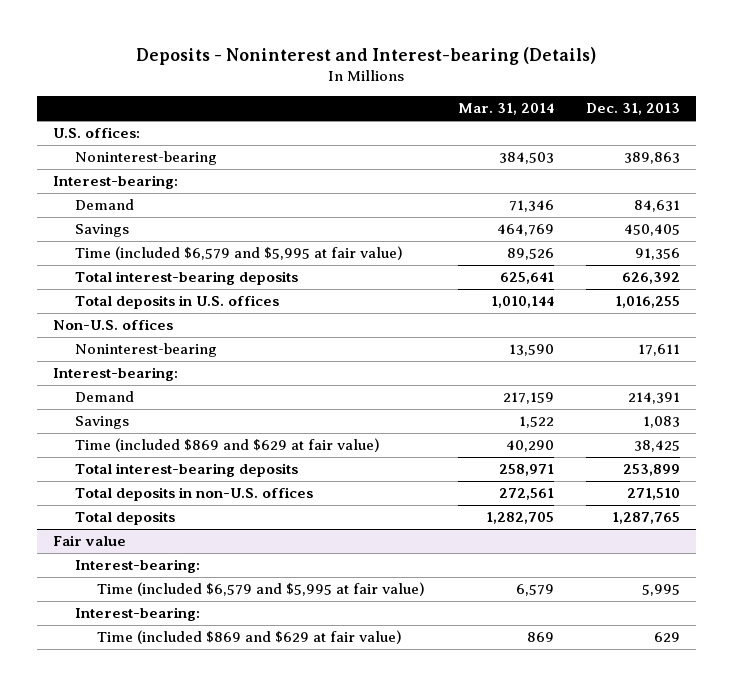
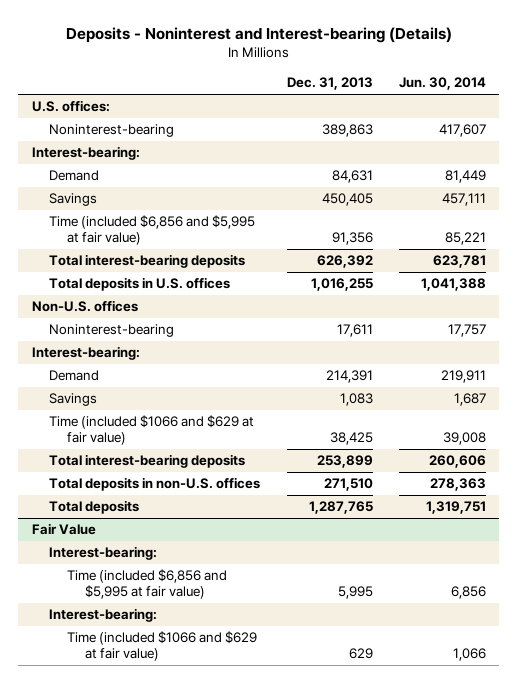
- | Mar. 31, 2014 | Dec. 31, 2013
+ | Dec. 31, 2013 | Jun. 30, 2014
- Time (included $6,579 and $5,995 at fair value) | 89,526 | 91,356
+ Time (included $6,856 and $5,995 at fair value) | 91,356 | 85,221
- Time (included $869 and $629 at fair value) | 40,290 | 38,425
+ Time (included $1066 and $629 at fair value) | 38,425 | 39,008
- Fair value
+ Fair Value
- Time (included $6,579 and $5,995 at fair value) | 6,579 | 5,995
+ Time (included $6,856 and $5,995 at fair value) | 5,995 | 6,856
- Time (included $869 and $629 at fair value) | 869 | 629
+ Time (included $1066 and $629 at fair value) | 629 | 1,066

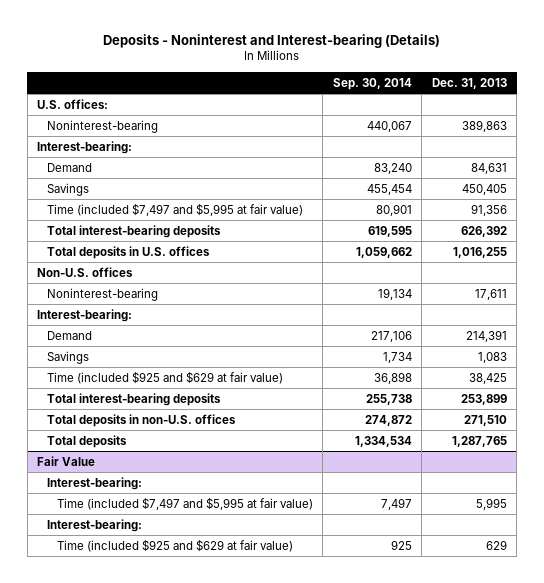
- | Dec. 31, 2013 | Jun. 30, 2014
+ | Sep. 30, 2014 | Dec. 31, 2013
- Time (included $6,856 and $5,995 at fair value) | 91,356 | 85,221
+ Time (included $7,497 and $5,995 at fair value) | 80,901 | 91,356
- Time (included $1066 and $629 at fair value) | 38,425 | 39,008
+ Time (included $925 and $629 at fair value) | 36,898 | 38,425
@ Fair Value
- Time (included $6,856 and $5,995 at fair value) | 5,995 | 6,856
+ Time (included $7,497 and $5,995 at fair value) | 7,497 | 5,995
- Time (included $1066 and $629 at fair value) | 629 | 1,066
+ Time (included $925 and $629 at fair value) | 925 | 629

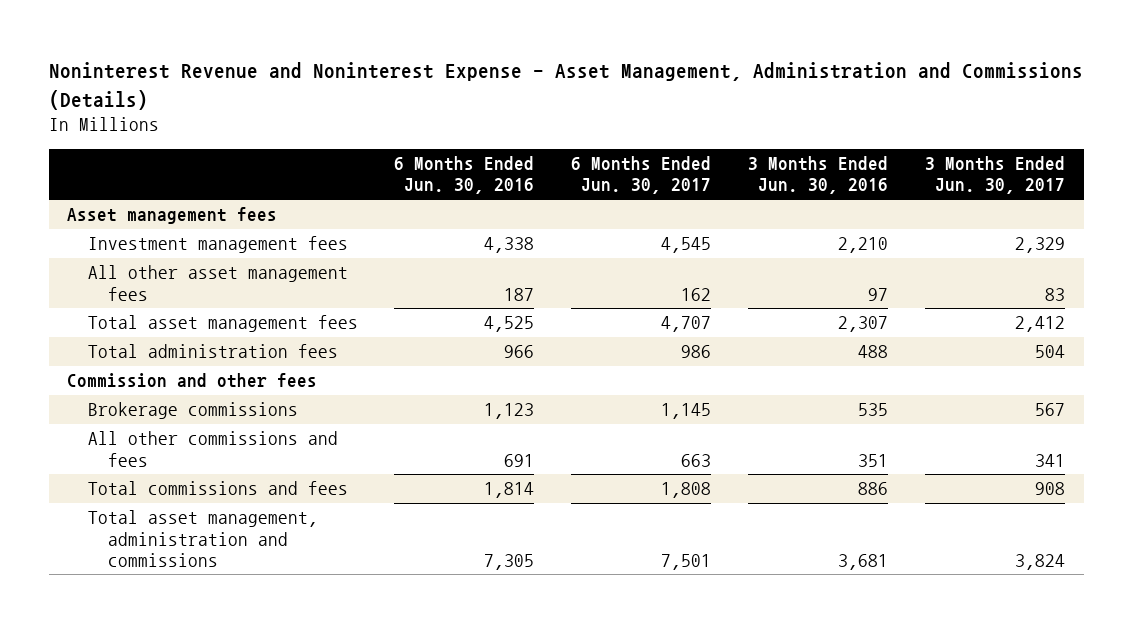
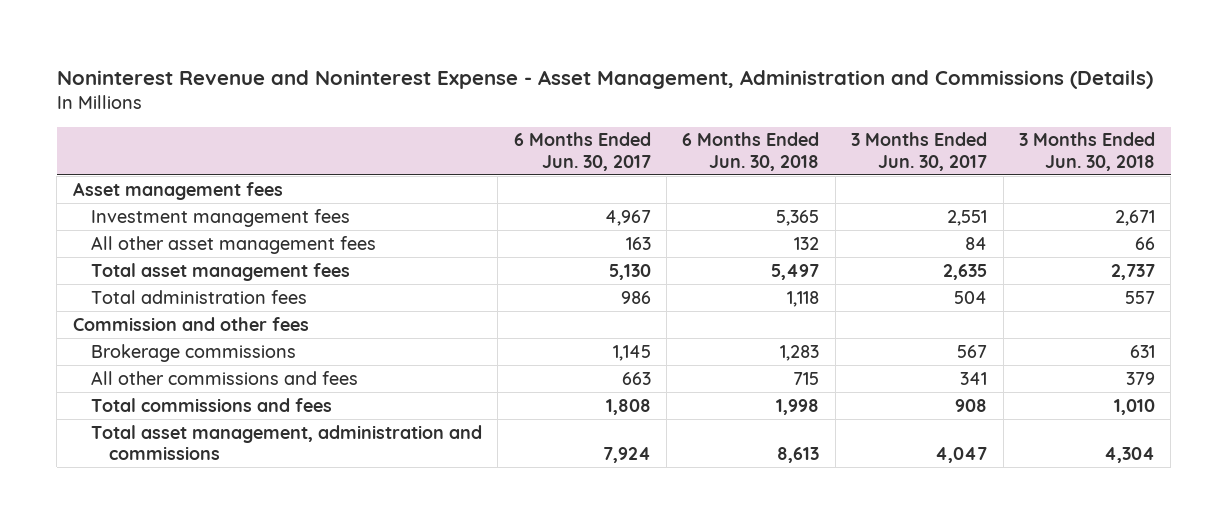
- | 6 Months Ended Jun. 30, 2016 | 6 Months Ended Jun. 30, 2017 | 3 Months Ended Jun. 30, 2016 | 3 Months Ended Jun. 30, 2017
+ | 6 Months Ended Jun. 30, 2017 | 6 Months Ended Jun. 30, 2018 | 3 Months Ended Jun. 30, 2017 | 3 Months Ended Jun. 30, 2018
- Investment management fees | 4,338 | 4,545 | 2,210 | 2,329
- All other asset management fees | 187 | 162 | 97 | 83
- Total asset management fees | 4,525 | 4,707 | 2,307 | 2,412
+ Investment management fees | 4,967 | 5,365 | 2,551 | 2,671
+ All other asset management fees | 163 | 132 | 84 | 66
+ Total asset management fees | 5,130 | 5,497 | 2,635 | 2,737
- Total asset management, administration and commissions | 7,305 | 7,501 | 3,681 | 3,824
+ Total asset management, administration and commissions | 7,924 | 8,613 | 4,047 | 4,304

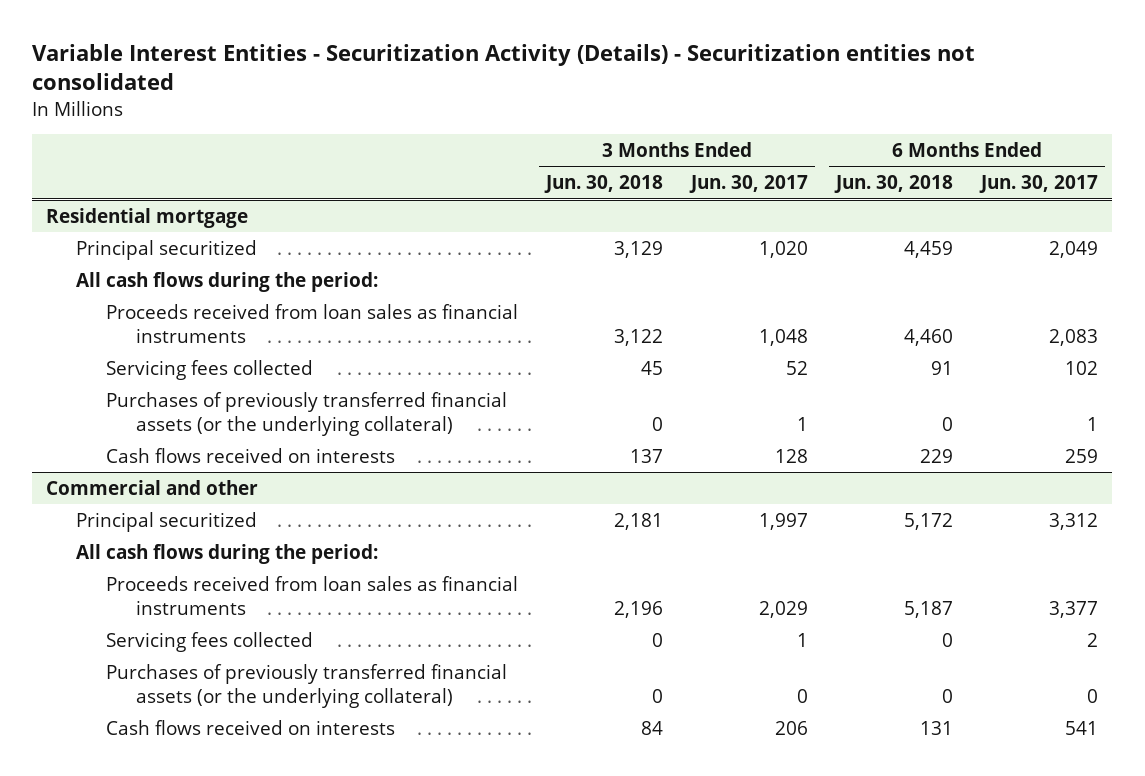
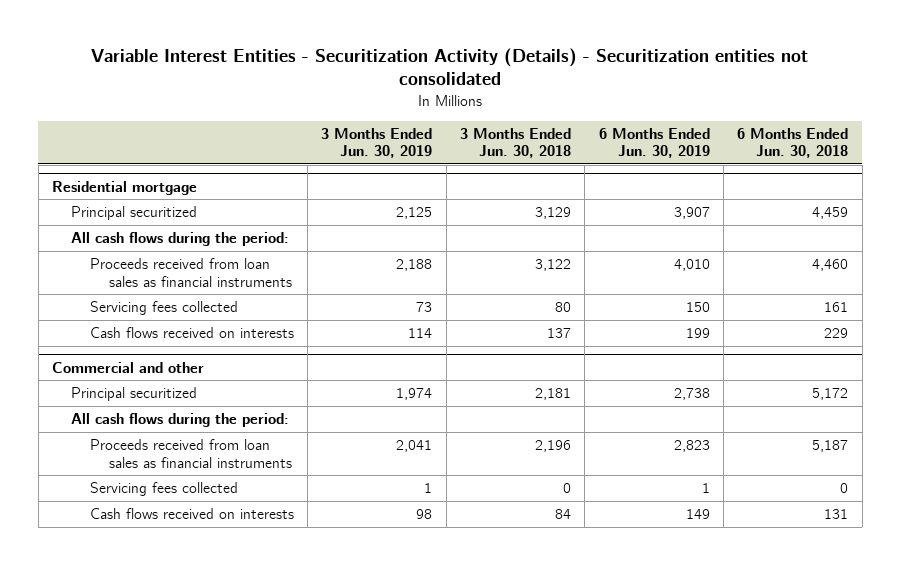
- | 3 Months Ended Jun. 30, 2018 | 3 Months Ended Jun. 30, 2017 | 6 Months Ended Jun. 30, 2018 | 6 Months Ended Jun. 30, 2017
+ | 3 Months Ended Jun. 30, 2019 | 3 Months Ended Jun. 30, 2018 | 6 Months Ended Jun. 30, 2019 | 6 Months Ended Jun. 30, 2018
@ Residential mortgage
- Servicing fees collected | 45 | 52 | 91 | 102
- Purchases of previously transferred financial assets (or the underlying collateral) | 0 | 1 | 0 | 1
+ Servicing fees collected | 73 | 80 | 150 | 161
@ Commercial and other
- Purchases of previously transferred financial assets (or the underlying collateral) | 0 | 0 | 0 | 0

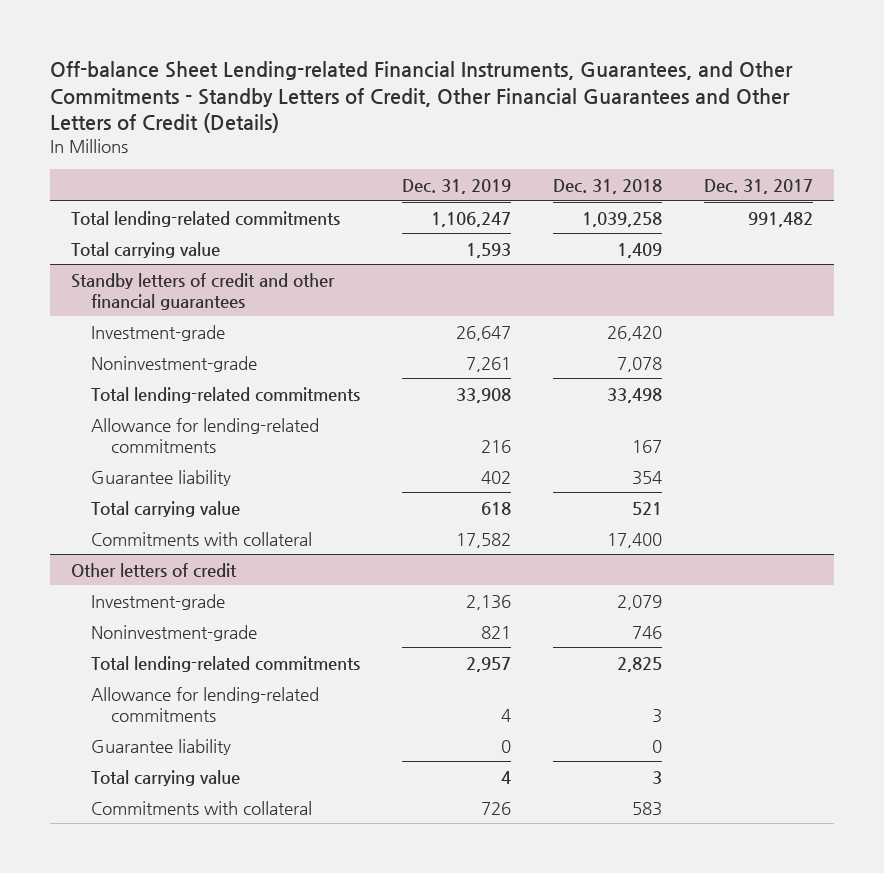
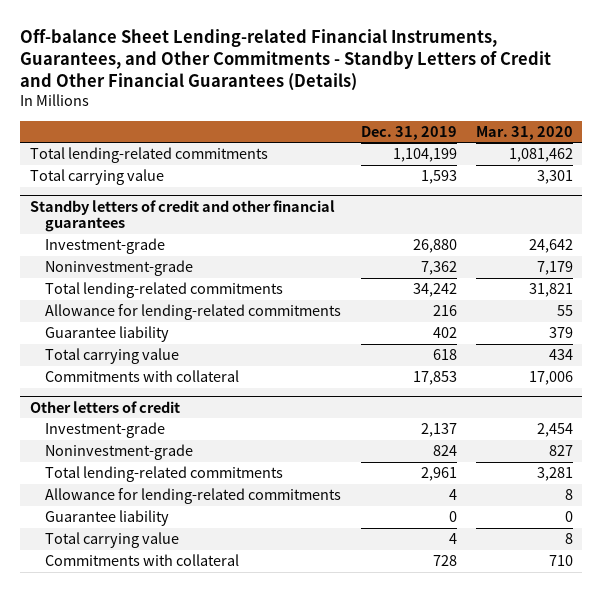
- Off-balance Sheet Lending-related Financial Instruments, Guarantees, and Other Commitments - Standby Letters of Credit, Other Financial Guarantees and Other Letters of Credit (Details)
+ Off-balance Sheet Lending-related Financial Instruments, Guarantees, and Other Commitments - Standby Letters of Credit and Other Financial Guarantees (Details)
- | Dec. 31, 2019 | Dec. 31, 2018 | Dec. 31, 2017
+ | Dec. 31, 2019 | Mar. 31, 2020
- Total lending-related commitments | 1,106,247 | 1,039,258 | 991,482
+ Total lending-related commitments | 1,104,199 | 1,081,462
@ Standby letters of credit and other financial guarantees
- Investment-grade | 26,647 | 26,420 |
- Noninvestment-grade | 7,261 | 7,078 |
- Total lending-related commitments | 33,908 | 33,498 |
+ Investment-grade | 26,880 | 24,642
+ Noninvestment-grade | 7,362 | 7,179
+ Total lending-related commitments | 34,242 | 31,821
- Commitments with collateral | 17,582 | 17,400 |
+ Commitments with collateral | 17,853 | 17,006
@ Other letters of credit
- Investment-grade | 2,136 | 2,079 |
- Noninvestment-grade | 821 | 746 |
- Total lending-related commitments | 2,957 | 2,825 |
+ Investment-grade | 2,137 | 2,454
+ Noninvestment-grade | 824 | 827
+ Total lending-related commitments | 2,961 | 3,281
- Commitments with collateral | 726 | 583 |
+ Commitments with collateral | 728 | 710

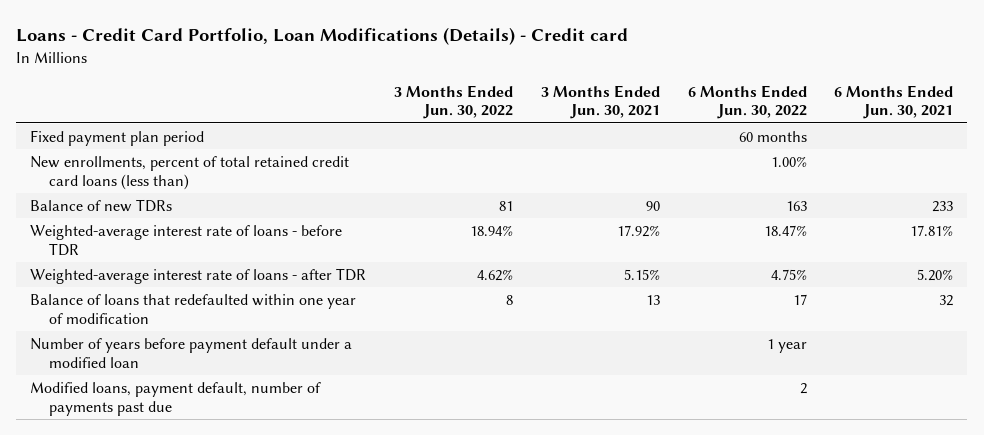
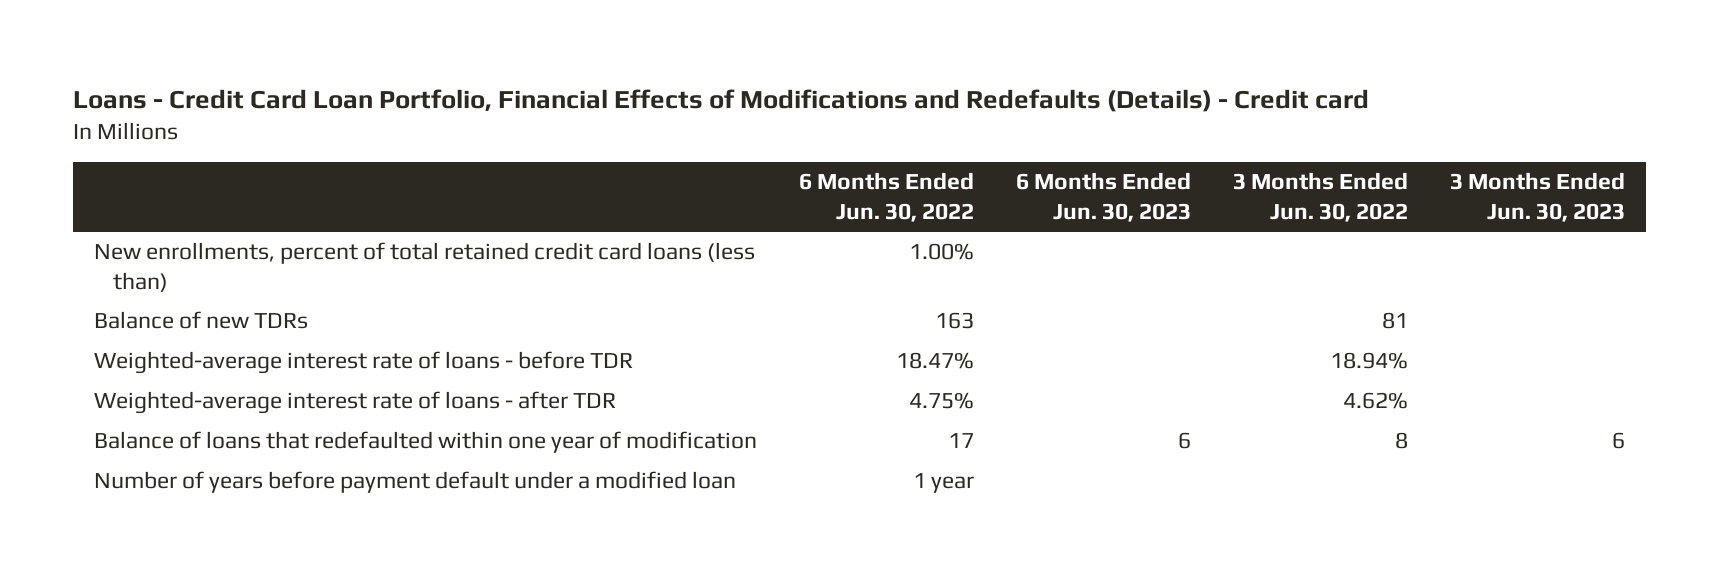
- Loans - Credit Card Portfolio, Loan Modifications (Details) - Credit card
+ Loans - Credit Card Loan Portfolio, Financial Effects of Modifications and Redefaults (Details) - Credit card
- | 3 Months Ended Jun. 30, 2022 | 3 Months Ended Jun. 30, 2021 | 6 Months Ended Jun. 30, 2022 | 6 Months Ended Jun. 30, 2021
+ | 6 Months Ended Jun. 30, 2022 | 6 Months Ended Jun. 30, 2023 | 3 Months Ended Jun. 30, 2022 | 3 Months Ended Jun. 30, 2023
- Fixed payment plan period | | | 60 months |
- Modified loans, payment default, number of payments past due | | | 2 |

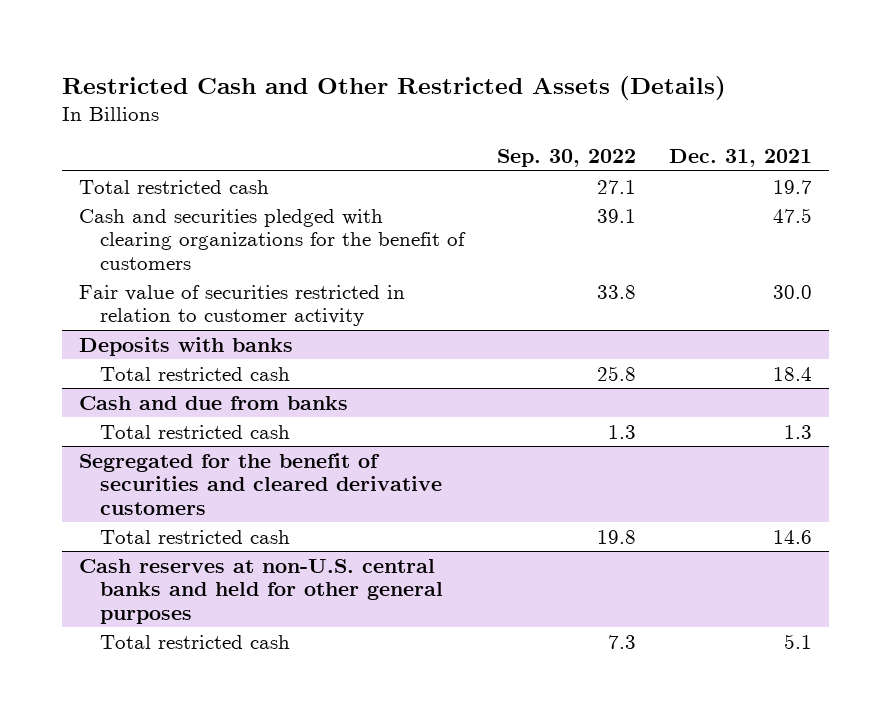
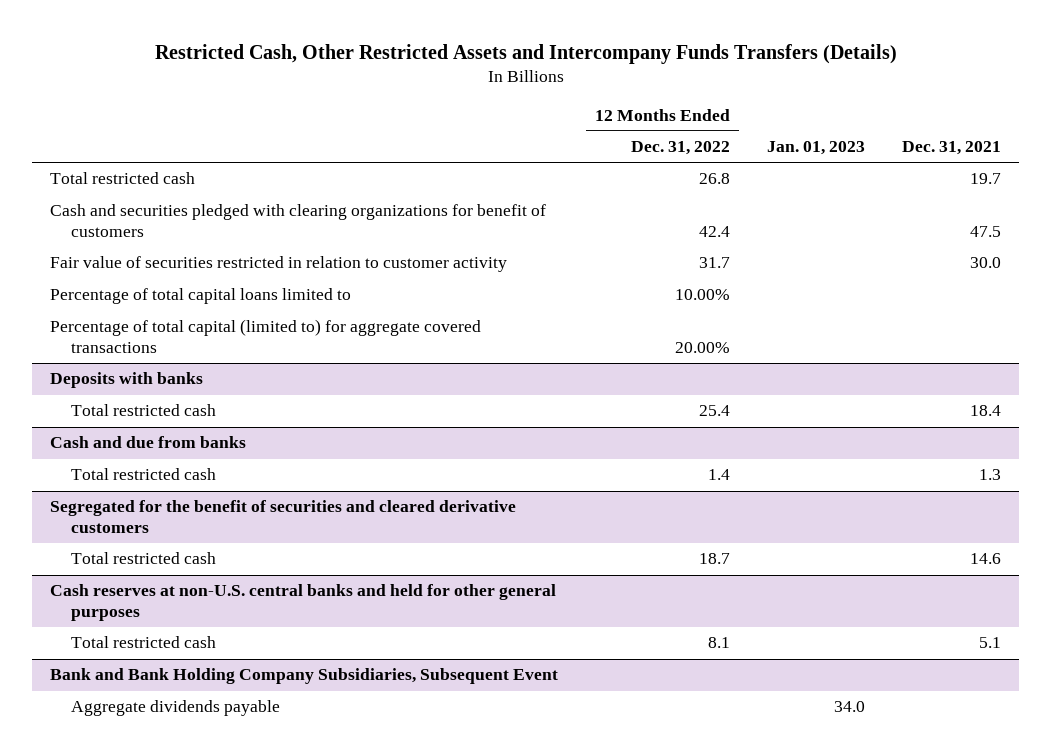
- Restricted Cash and Other Restricted Assets (Details)
+ Restricted Cash, Other Restricted Assets and Intercompany Funds Transfers (Details)
- | Sep. 30, 2022 | Dec. 31, 2021
+ | 12 Months Ended Dec. 31, 2022 | Jan. 01, 2023 | Dec. 31, 2021
- Cash and securities pledged with clearing organizations for the benefit of customers | 39.1 | 47.5
+ Cash and securities pledged with clearing organizations for benefit of customers | 42.4 | | 47.5
+ Percentage of total capital loans limited to | 10.00% | |
+ Percentage of total capital (limited to) for aggregate covered transactions | 20.00% | |
+ Bank and Bank Holding Company Subsidiaries, Subsequent Event
+ Aggregate dividends payable | | 34.0 |

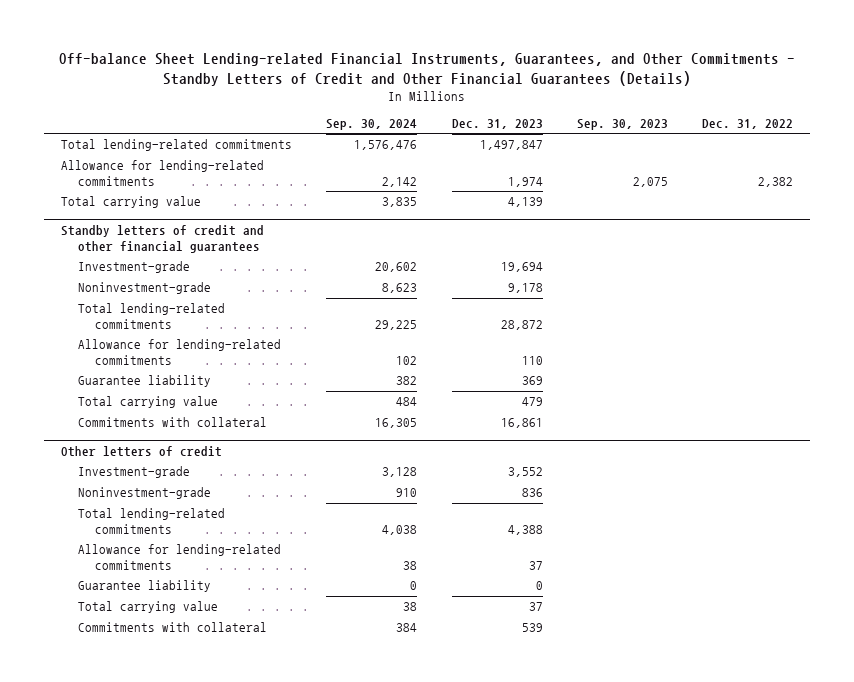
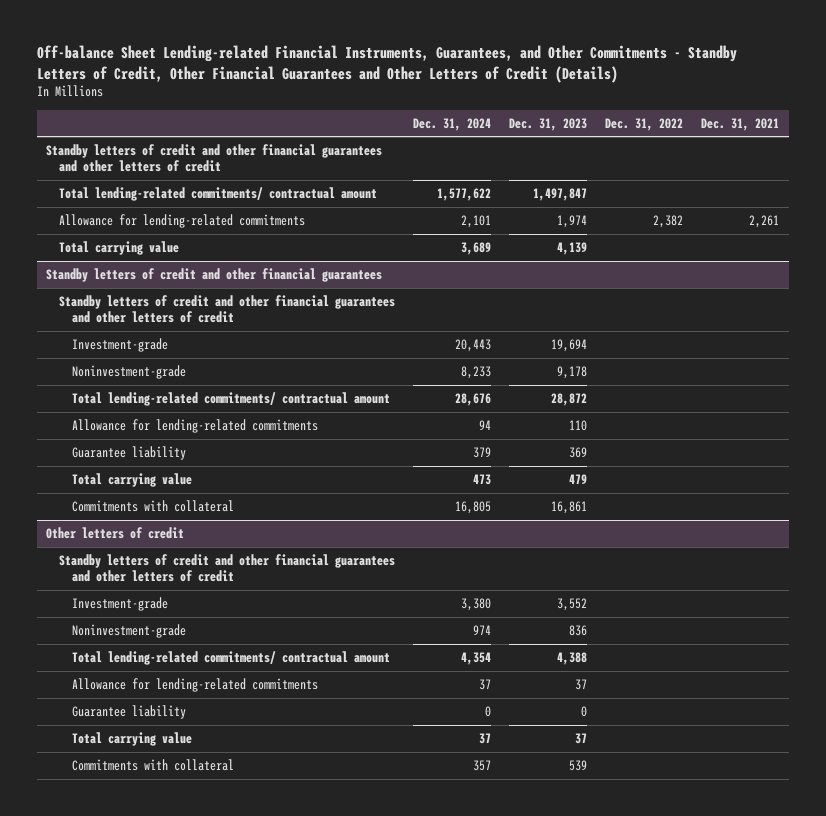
- Off-balance Sheet Lending-related Financial Instruments, Guarantees, and Other Commitments - Standby Letters of Credit and Other Financial Guarantees (Details)
+ Off-balance Sheet Lending-related Financial Instruments, Guarantees, and Other Commitments - Standby Letters of Credit, Other Financial Guarantees and Other Letters of Credit (Details)
- | Sep. 30, 2024 | Dec. 31, 2023 | Sep. 30, 2023 | Dec. 31, 2022
+ | Dec. 31, 2024 | Dec. 31, 2023 | Dec. 31, 2022 | Dec. 31, 2021
- Total lending-related commitments | 1,576,476 | 1,497,847 | |
+ Standby letters of credit and other financial guarantees and other letters of credit
+ Total lending-related commitments/ contractual amount | 1,577,622 | 1,497,847 | |
@ Standby letters of credit and other financial guarantees
+ Standby letters of credit and other financial guarantees and other letters of credit
- Total lending-related commitments | 29,225 | 28,872 | |
+ Total lending-related commitments/ contractual amount | 28,676 | 28,872 | |
@ Other letters of credit
+ Standby letters of credit and other financial guarantees and other letters of credit
- Total lending-related commitments | 4,038 | 4,388 | |
+ Total lending-related commitments/ contractual amount | 4,354 | 4,388 | |

